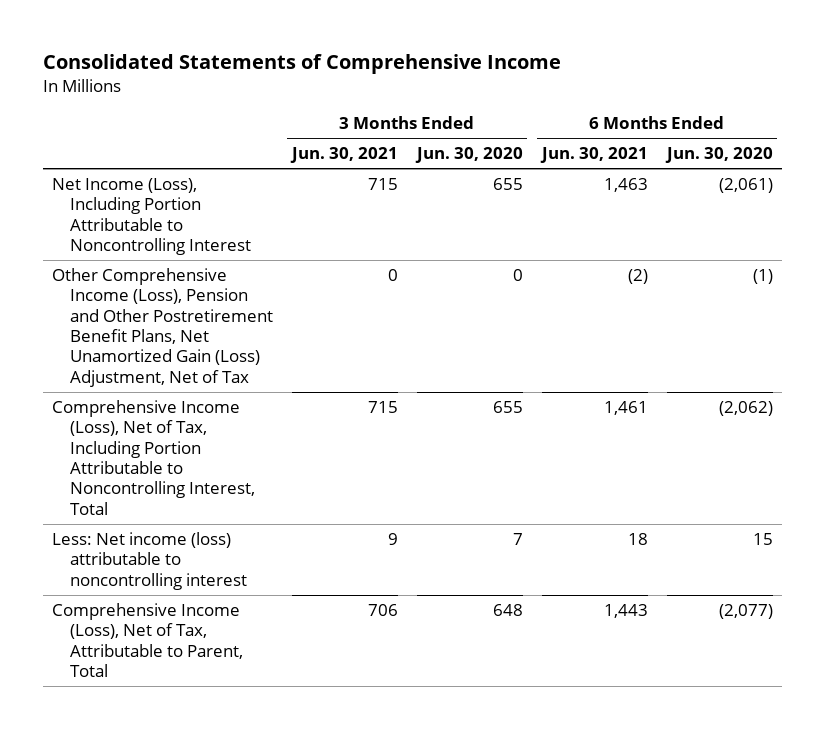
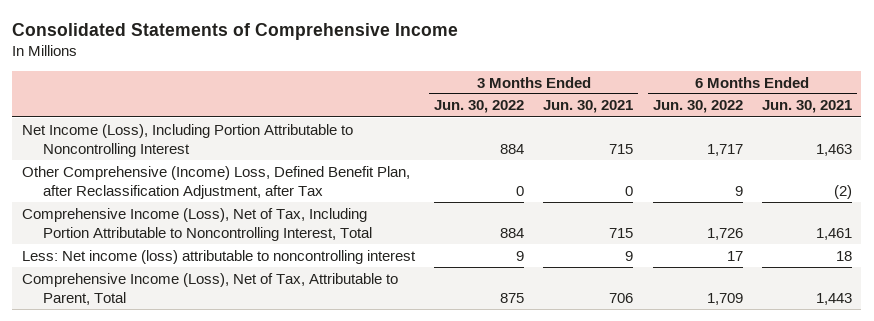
- | 3 Months Ended Jun. 30, 2021 | 3 Months Ended Jun. 30, 2020 | 6 Months Ended Jun. 30, 2021 | 6 Months Ended Jun. 30, 2020
+ | 3 Months Ended Jun. 30, 2022 | 3 Months Ended Jun. 30, 2021 | 6 Months Ended Jun. 30, 2022 | 6 Months Ended Jun. 30, 2021
- Other Comprehensive Income (Loss), Pension and Other Postretirement Benefit Plans, Net Unamortized Gain (Loss) Adjustment, Net of Tax | 0 | 0 | (2) | (1)
+ Other Comprehensive (Income) Loss, Defined Benefit Plan, after Reclassification Adjustment, after Tax | 0 | 0 | 9 | (2)

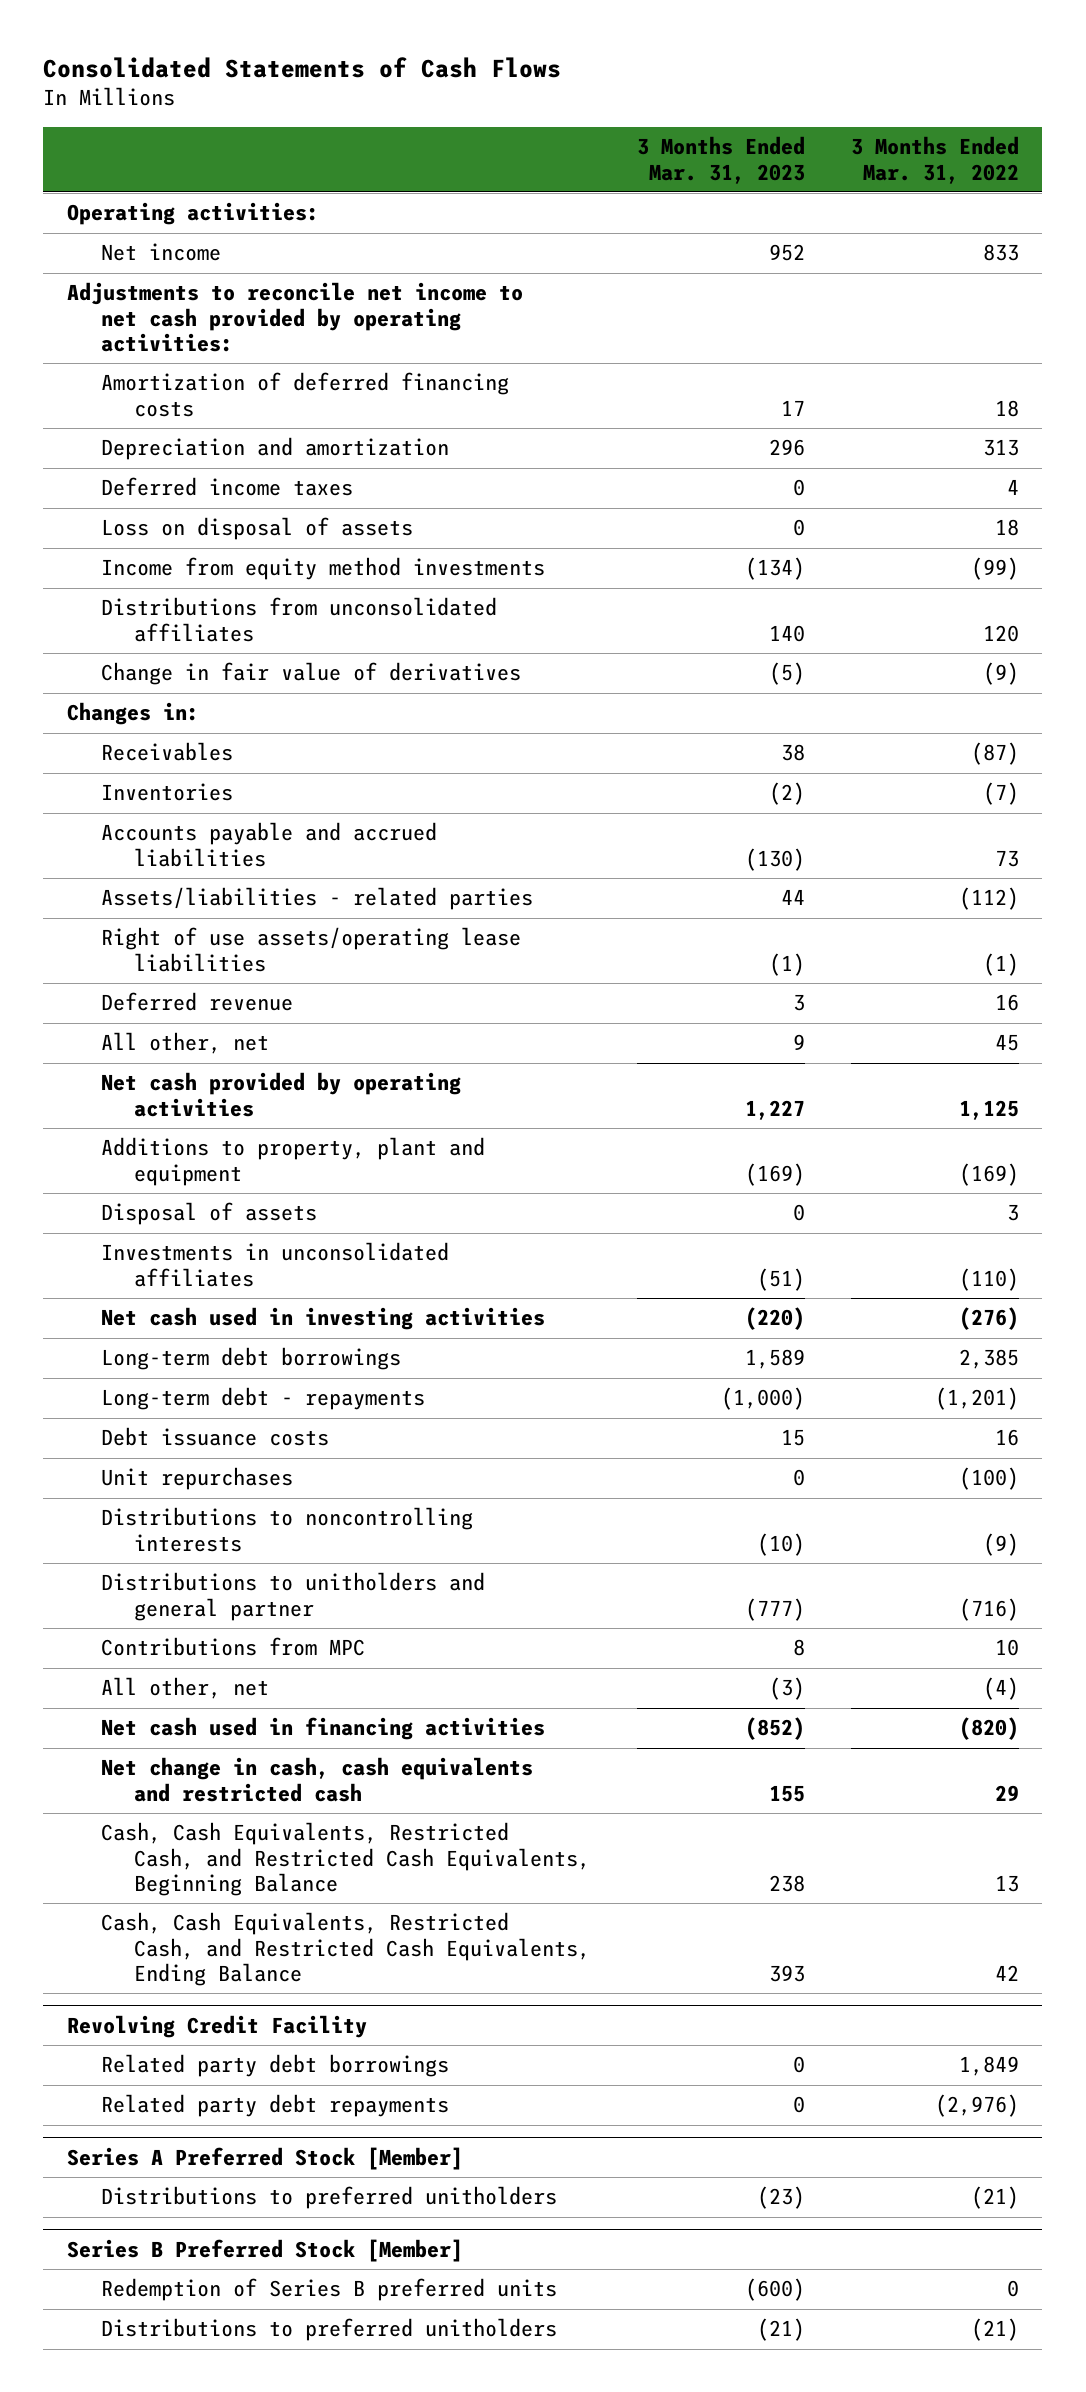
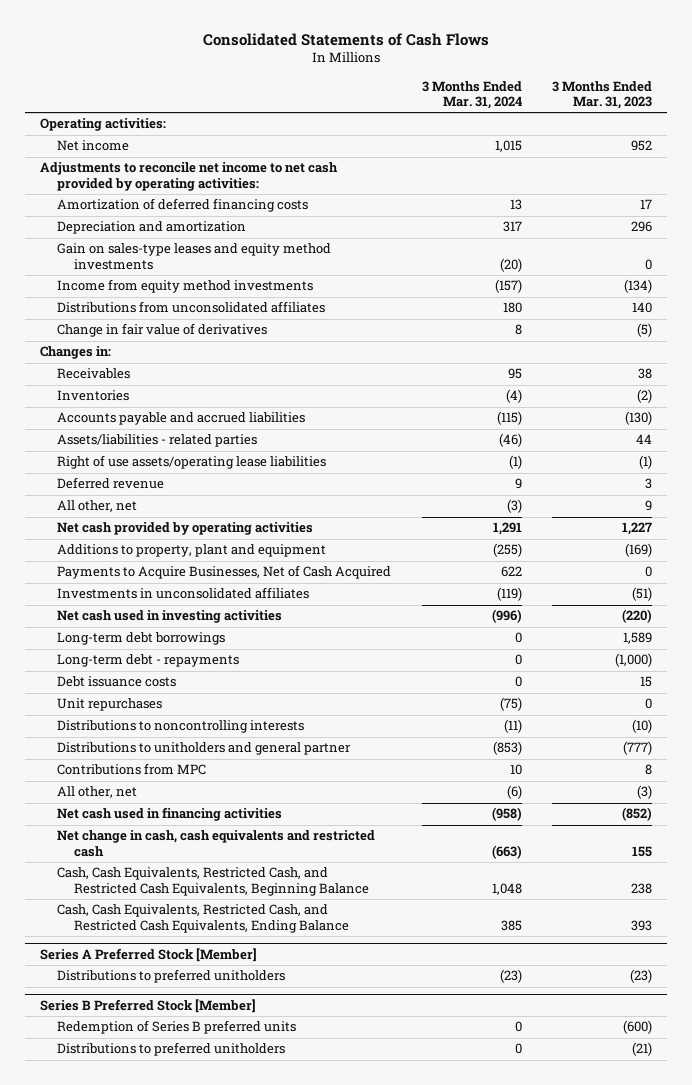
- | 3 Months Ended Mar. 31, 2023 | 3 Months Ended Mar. 31, 2022
+ | 3 Months Ended Mar. 31, 2024 | 3 Months Ended Mar. 31, 2023
- Deferred income taxes | 0 | 4
- Loss on disposal of assets | 0 | 18
+ Gain on sales-type leases and equity method investments | (20) | 0
- Disposal of assets | 0 | 3
+ Payments to Acquire Businesses, Net of Cash Acquired | 622 | 0
- Revolving Credit Facility
- Related party debt borrowings | 0 | 1,849
- Related party debt repayments | 0 | (2,976)

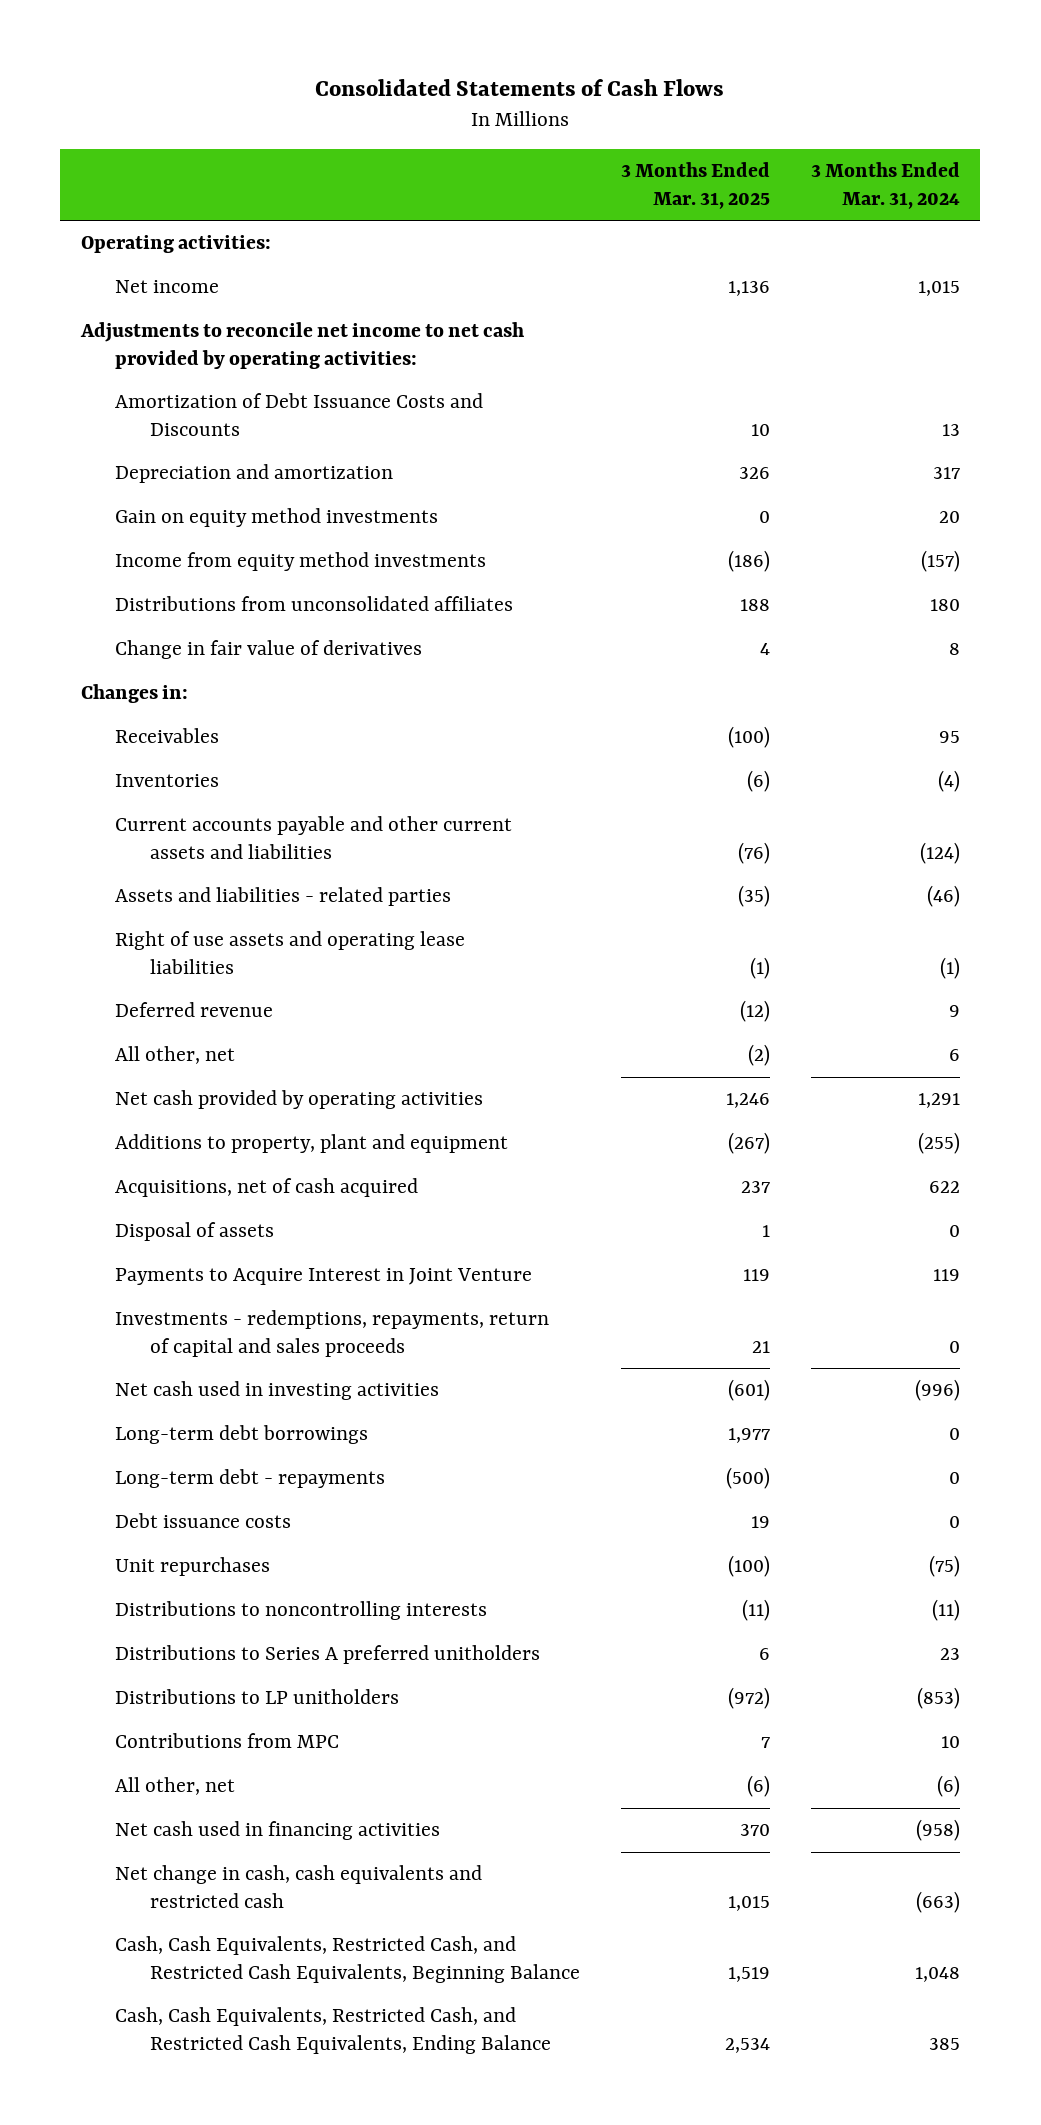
- | 3 Months Ended Mar. 31, 2024 | 3 Months Ended Mar. 31, 2023
+ | 3 Months Ended Mar. 31, 2025 | 3 Months Ended Mar. 31, 2024
- Amortization of deferred financing costs | 13 | 17
+ Amortization of Debt Issuance Costs and Discounts | 10 | 13
- Gain on sales-type leases and equity method investments | (20) | 0
+ Gain on equity method investments | 0 | 20
- Accounts payable and accrued liabilities | (115) | (130)
- Assets/liabilities - related parties | (46) | 44
- Right of use assets/operating lease liabilities | (1) | (1)
+ Current accounts payable and other current assets and liabilities | (76) | (124)
+ Assets and liabilities - related parties | (35) | (46)
+ Right of use assets and operating lease liabilities | (1) | (1)
- All other, net | (3) | 9
+ All other, net | (2) | 6
- Payments to Acquire Businesses, Net of Cash Acquired | 622 | 0
- Investments in unconsolidated affiliates | (119) | (51)
+ Acquisitions, net of cash acquired | 237 | 622
+ Disposal of assets | 1 | 0
+ Payments to Acquire Interest in Joint Venture | 119 | 119
+ Investments - redemptions, repayments, return of capital and sales proceeds | 21 | 0
- Distributions to unitholders and general partner | (853) | (777)
+ Distributions to Series A preferred unitholders | 6 | 23
+ Distributions to LP unitholders | (972) | (853)
- Series A Preferred Stock [Member]
- Distributions to preferred unitholders | (23) | (23)
- Series B Preferred Stock [Member]
- Redemption of Series B preferred units | 0 | (600)
- Distributions to preferred unitholders | 0 | (21)

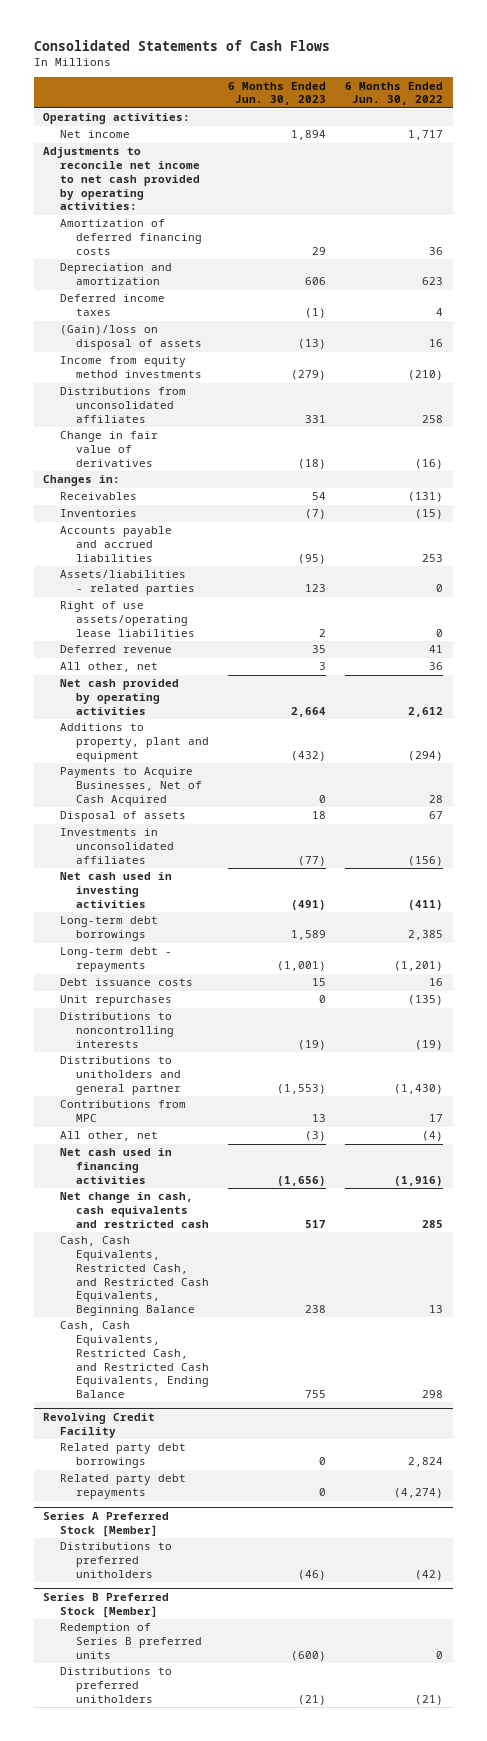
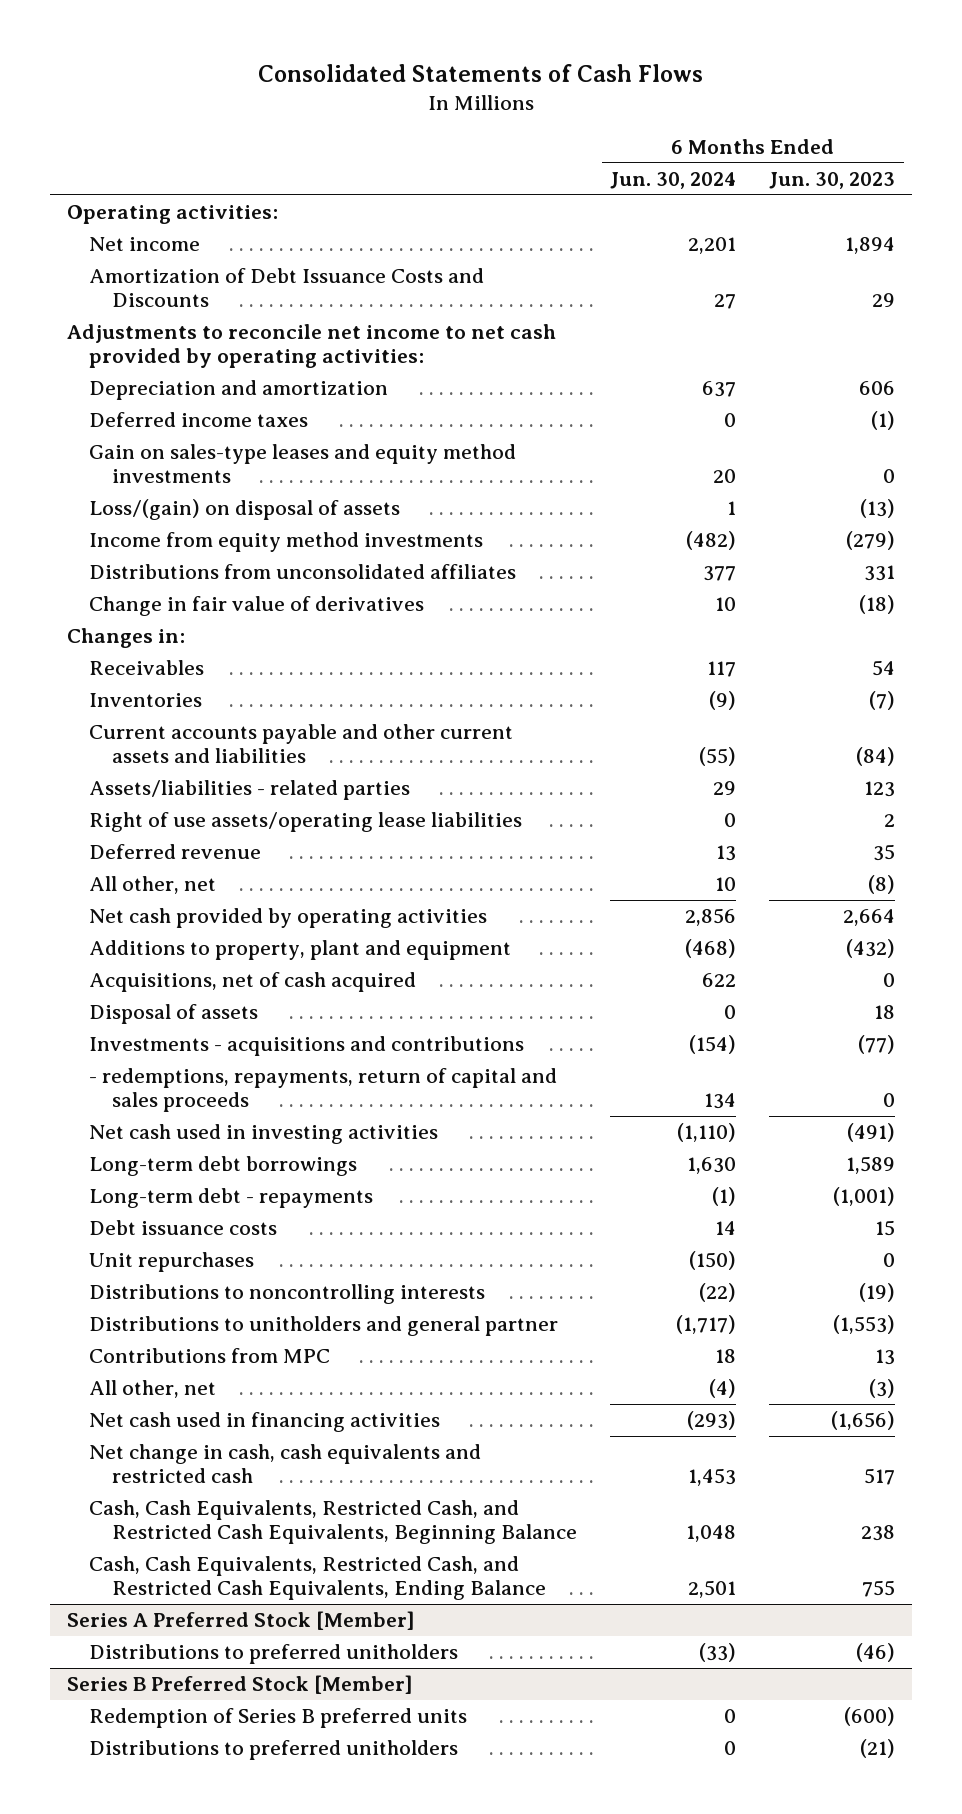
- | 6 Months Ended Jun. 30, 2023 | 6 Months Ended Jun. 30, 2022
+ | 6 Months Ended Jun. 30, 2024 | 6 Months Ended Jun. 30, 2023
+ Amortization of Debt Issuance Costs and Discounts | 27 | 29
- Amortization of deferred financing costs | 29 | 36
- (Gain)/loss on disposal of assets | (13) | 16
+ Gain on sales-type leases and equity method investments | 20 | 0
+ Loss/(gain) on disposal of assets | 1 | (13)
- Accounts payable and accrued liabilities | (95) | 253
+ Current accounts payable and other current assets and liabilities | (55) | (84)
- All other, net | 3 | 36
+ All other, net | 10 | (8)
- Payments to Acquire Businesses, Net of Cash Acquired | 0 | 28
+ Acquisitions, net of cash acquired | 622 | 0
- Investments in unconsolidated affiliates | (77) | (156)
+ Investments - acquisitions and contributions | (154) | (77)
+ - redemptions, repayments, return of capital and sales proceeds | 134 | 0
- Revolving Credit Facility
- Related party debt borrowings | 0 | 2,824
- Related party debt repayments | 0 | (4,274)

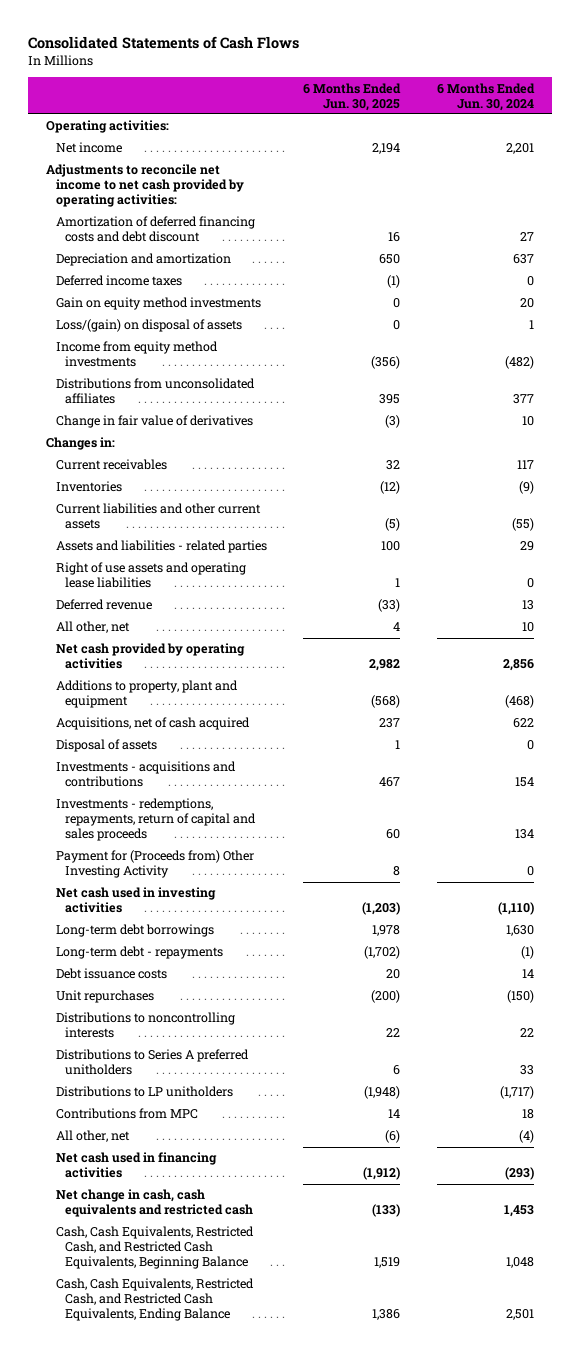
- | 6 Months Ended Jun. 30, 2024 | 6 Months Ended Jun. 30, 2023
+ | 6 Months Ended Jun. 30, 2025 | 6 Months Ended Jun. 30, 2024
- Amortization of Debt Issuance Costs and Discounts | 27 | 29
+ Amortization of deferred financing costs and debt discount | 16 | 27
- Gain on sales-type leases and equity method investments | 20 | 0
+ Gain on equity method investments | 0 | 20
- Receivables | 117 | 54
+ Current receivables | 32 | 117
- Current accounts payable and other current assets and liabilities | (55) | (84)
- Assets/liabilities - related parties | 29 | 123
- Right of use assets/operating lease liabilities | 0 | 2
+ Current liabilities and other current assets | (5) | (55)
+ Assets and liabilities - related parties | 100 | 29
+ Right of use assets and operating lease liabilities | 1 | 0
- Investments - acquisitions and contributions | (154) | (77)
- - redemptions, repayments, return of capital and sales proceeds | 134 | 0
+ Investments - acquisitions and contributions | 467 | 154
+ Investments - redemptions, repayments, return of capital and sales proceeds | 60 | 134
+ Payment for (Proceeds from) Other Investing Activity | 8 | 0
- Distributions to noncontrolling interests | (22) | (19)
- Distributions to unitholders and general partner | (1,717) | (1,553)
+ Distributions to noncontrolling interests | 22 | 22
+ Distributions to Series A preferred unitholders | 6 | 33
+ Distributions to LP unitholders | (1,948) | (1,717)
- Series A Preferred Stock [Member]
- Distributions to preferred unitholders | (33) | (46)
- Series B Preferred Stock [Member]
- Redemption of Series B preferred units | 0 | (600)
- Distributions to preferred unitholders | 0 | (21)

